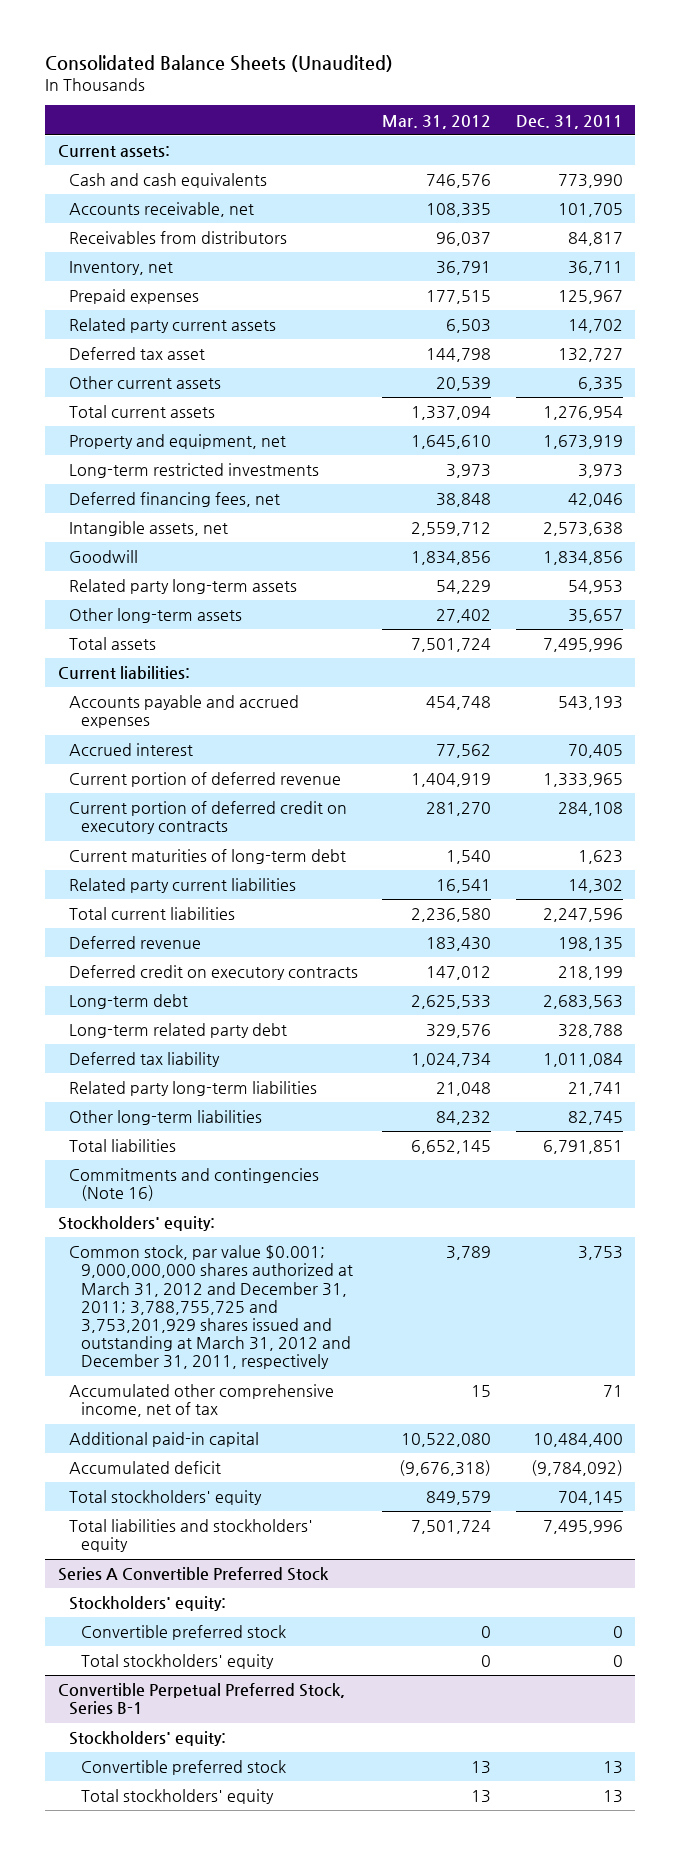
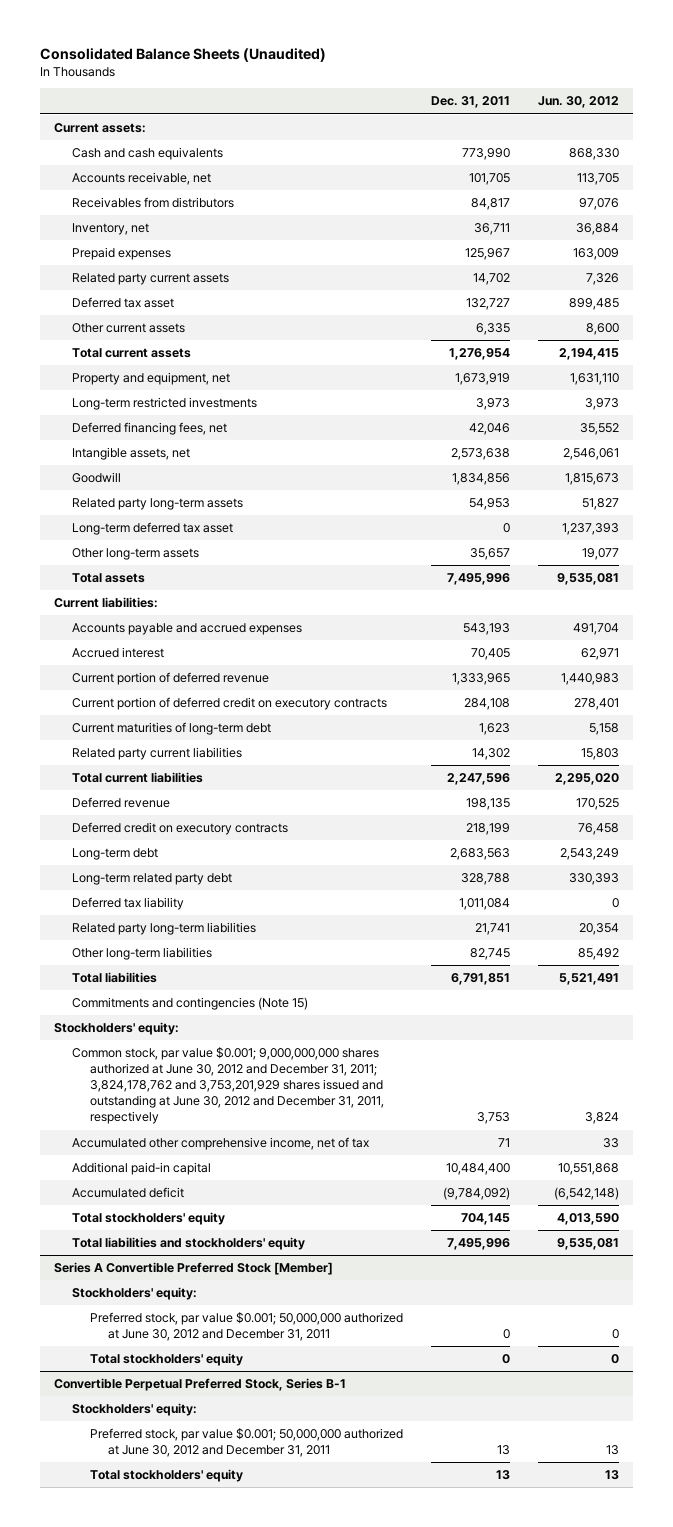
- | Mar. 31, 2012 | Dec. 31, 2011
+ | Dec. 31, 2011 | Jun. 30, 2012
+ Long-term deferred tax asset | 0 | 1,237,393
- Commitments and contingencies (Note 16)
+ Commitments and contingencies (Note 15)
- Common stock, par value $0.001; 9,000,000,000 shares authorized at March 31, 2012 and December 31, 2011; 3,788,755,725 and 3,753,201,929 shares issued and outstanding at March 31, 2012 and December 31, 2011, respectively | 3,789 | 3,753
+ Common stock, par value $0.001; 9,000,000,000 shares authorized at June 30, 2012 and December 31, 2011; 3,824,178,762 and 3,753,201,929 shares issued and outstanding at June 30, 2012 and December 31, 2011, respectively | 3,753 | 3,824
- Series A Convertible Preferred Stock
+ Series A Convertible Preferred Stock [Member]
- Convertible preferred stock | 0 | 0
+ Preferred stock, par value $0.001; 50,000,000 authorized at June 30, 2012 and December 31, 2011 | 0 | 0
@ Convertible Perpetual Preferred Stock, Series B-1
- Convertible preferred stock | 13 | 13
+ Preferred stock, par value $0.001; 50,000,000 authorized at June 30, 2012 and December 31, 2011 | 13 | 13

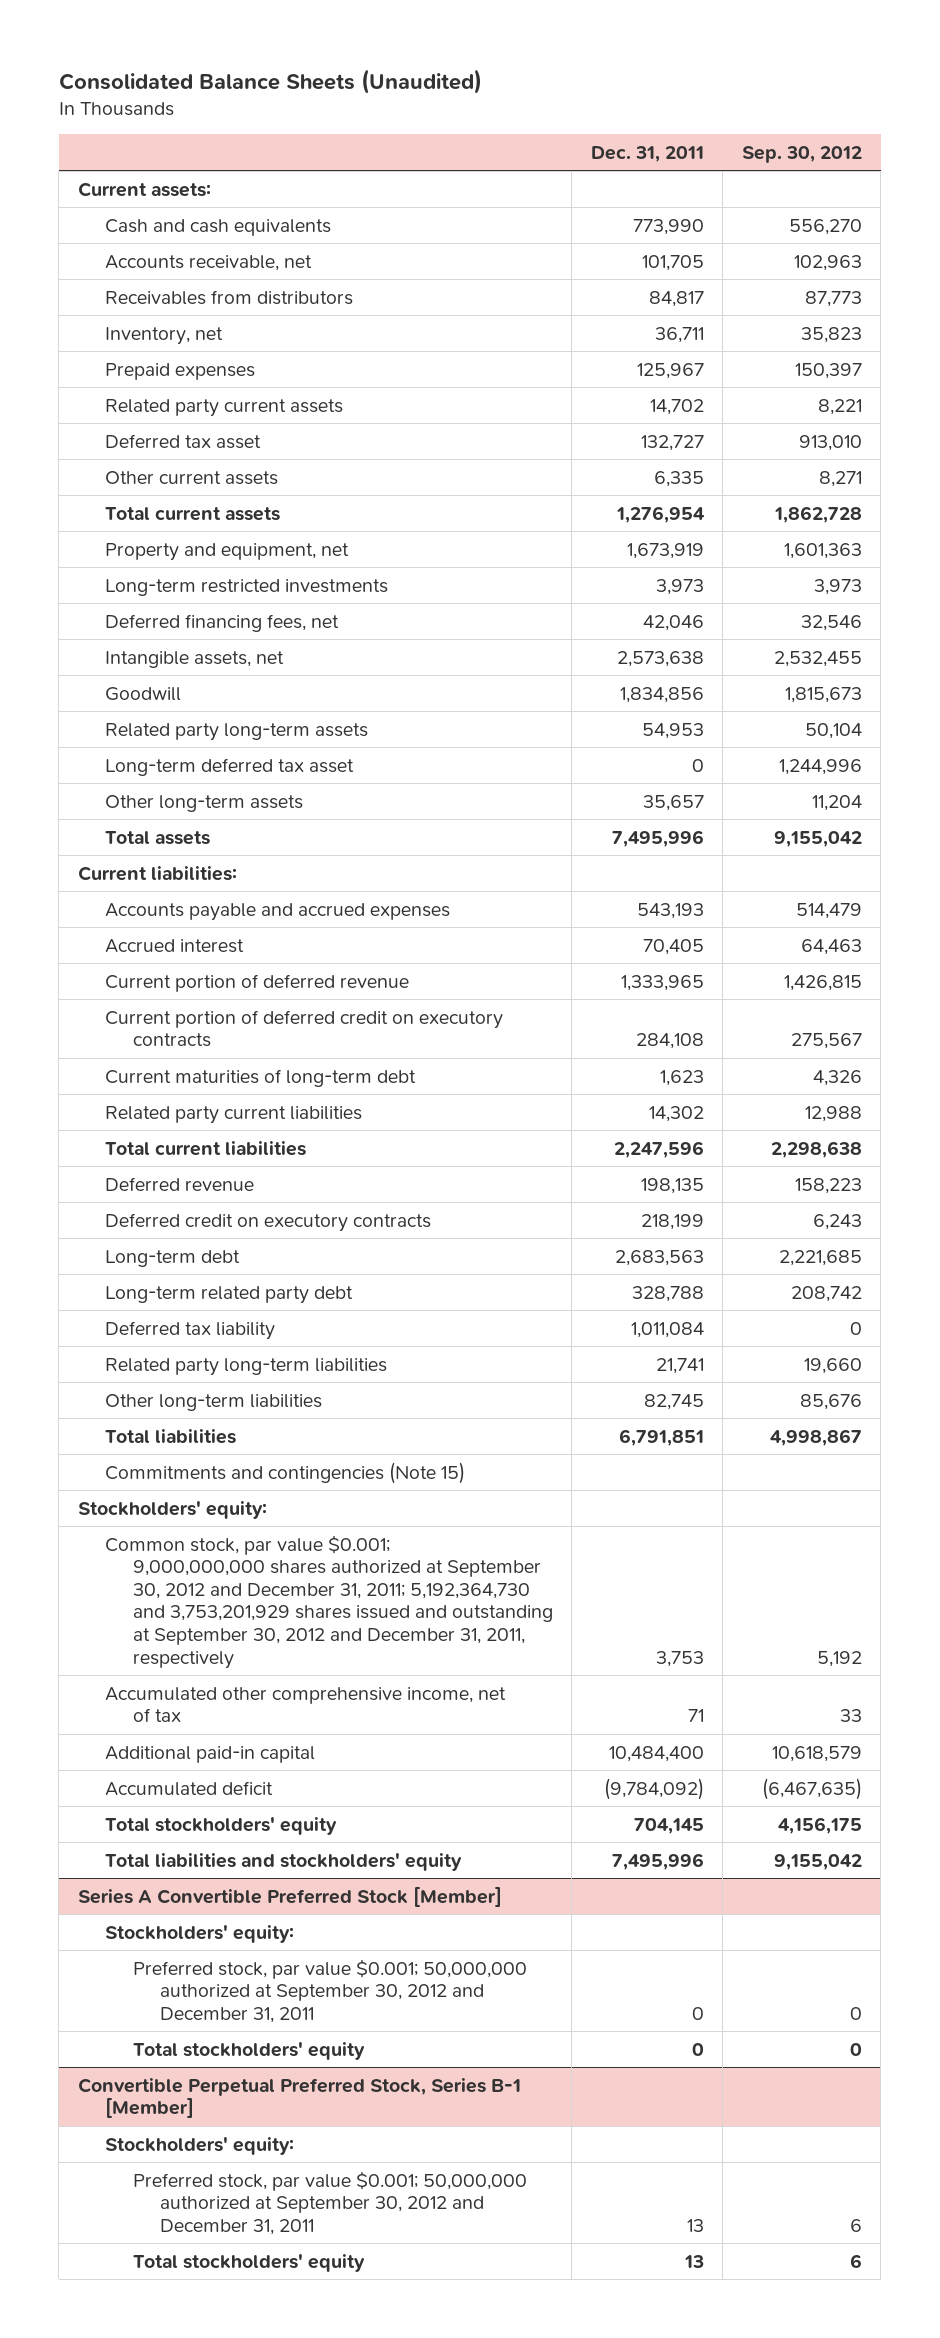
- | Dec. 31, 2011 | Jun. 30, 2012
+ | Dec. 31, 2011 | Sep. 30, 2012
- Common stock, par value $0.001; 9,000,000,000 shares authorized at June 30, 2012 and December 31, 2011; 3,824,178,762 and 3,753,201,929 shares issued and outstanding at June 30, 2012 and December 31, 2011, respectively | 3,753 | 3,824
+ Common stock, par value $0.001; 9,000,000,000 shares authorized at September 30, 2012 and December 31, 2011; 5,192,364,730 and 3,753,201,929 shares issued and outstanding at September 30, 2012 and December 31, 2011, respectively | 3,753 | 5,192
@ Series A Convertible Preferred Stock [Member]
- Preferred stock, par value $0.001; 50,000,000 authorized at June 30, 2012 and December 31, 2011 | 0 | 0
+ Preferred stock, par value $0.001; 50,000,000 authorized at September 30, 2012 and December 31, 2011 | 0 | 0
- Convertible Perpetual Preferred Stock, Series B-1
+ Convertible Perpetual Preferred Stock, Series B-1 [Member]
- Preferred stock, par value $0.001; 50,000,000 authorized at June 30, 2012 and December 31, 2011 | 13 | 13
+ Preferred stock, par value $0.001; 50,000,000 authorized at September 30, 2012 and December 31, 2011 | 13 | 6

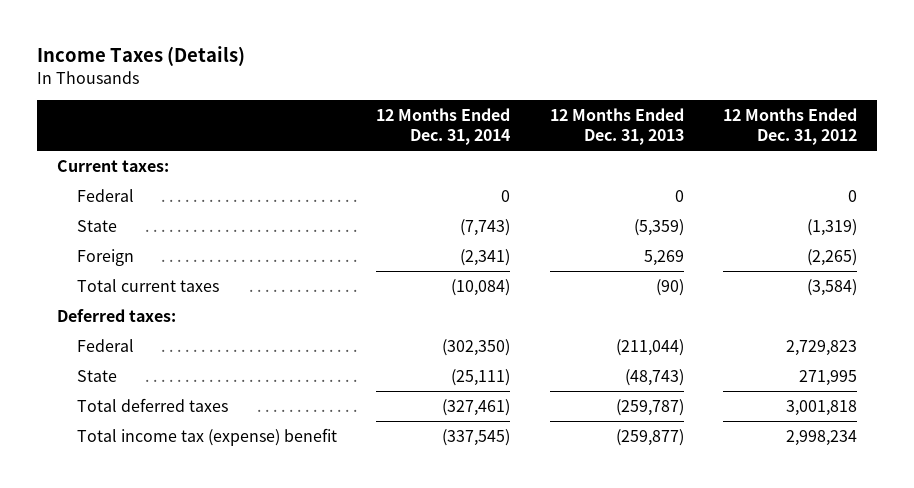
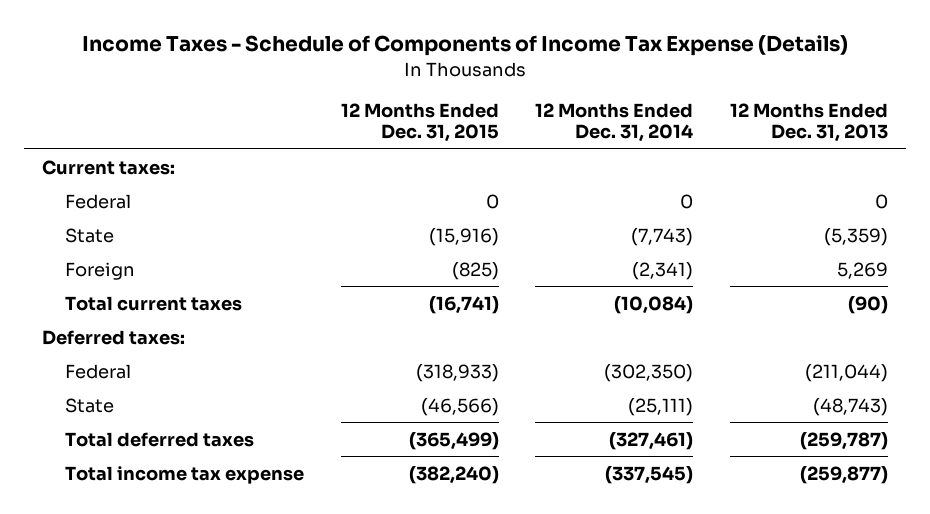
- Income Taxes (Details)
+ Income Taxes - Schedule of Components of Income Tax Expense (Details)
- | 12 Months Ended Dec. 31, 2014 | 12 Months Ended Dec. 31, 2013 | 12 Months Ended Dec. 31, 2012
+ | 12 Months Ended Dec. 31, 2015 | 12 Months Ended Dec. 31, 2014 | 12 Months Ended Dec. 31, 2013
- Total income tax (expense) benefit | (337,545) | (259,877) | 2,998,234
+ Total income tax expense | (382,240) | (337,545) | (259,877)

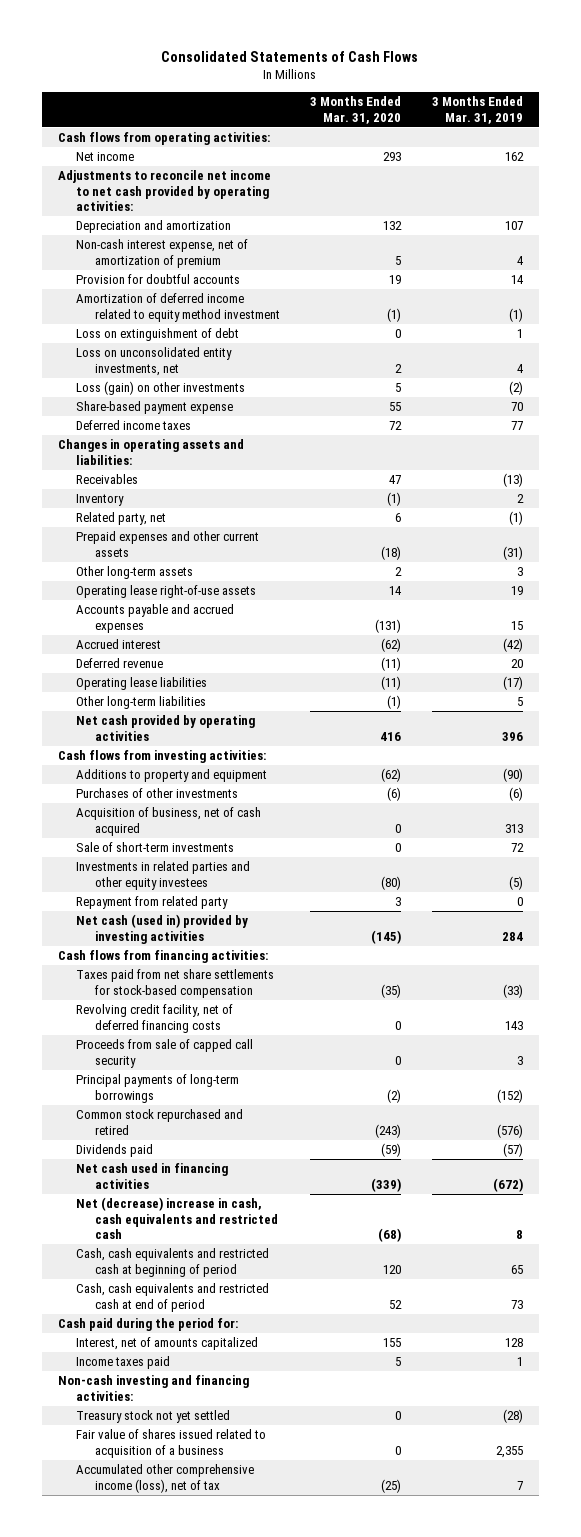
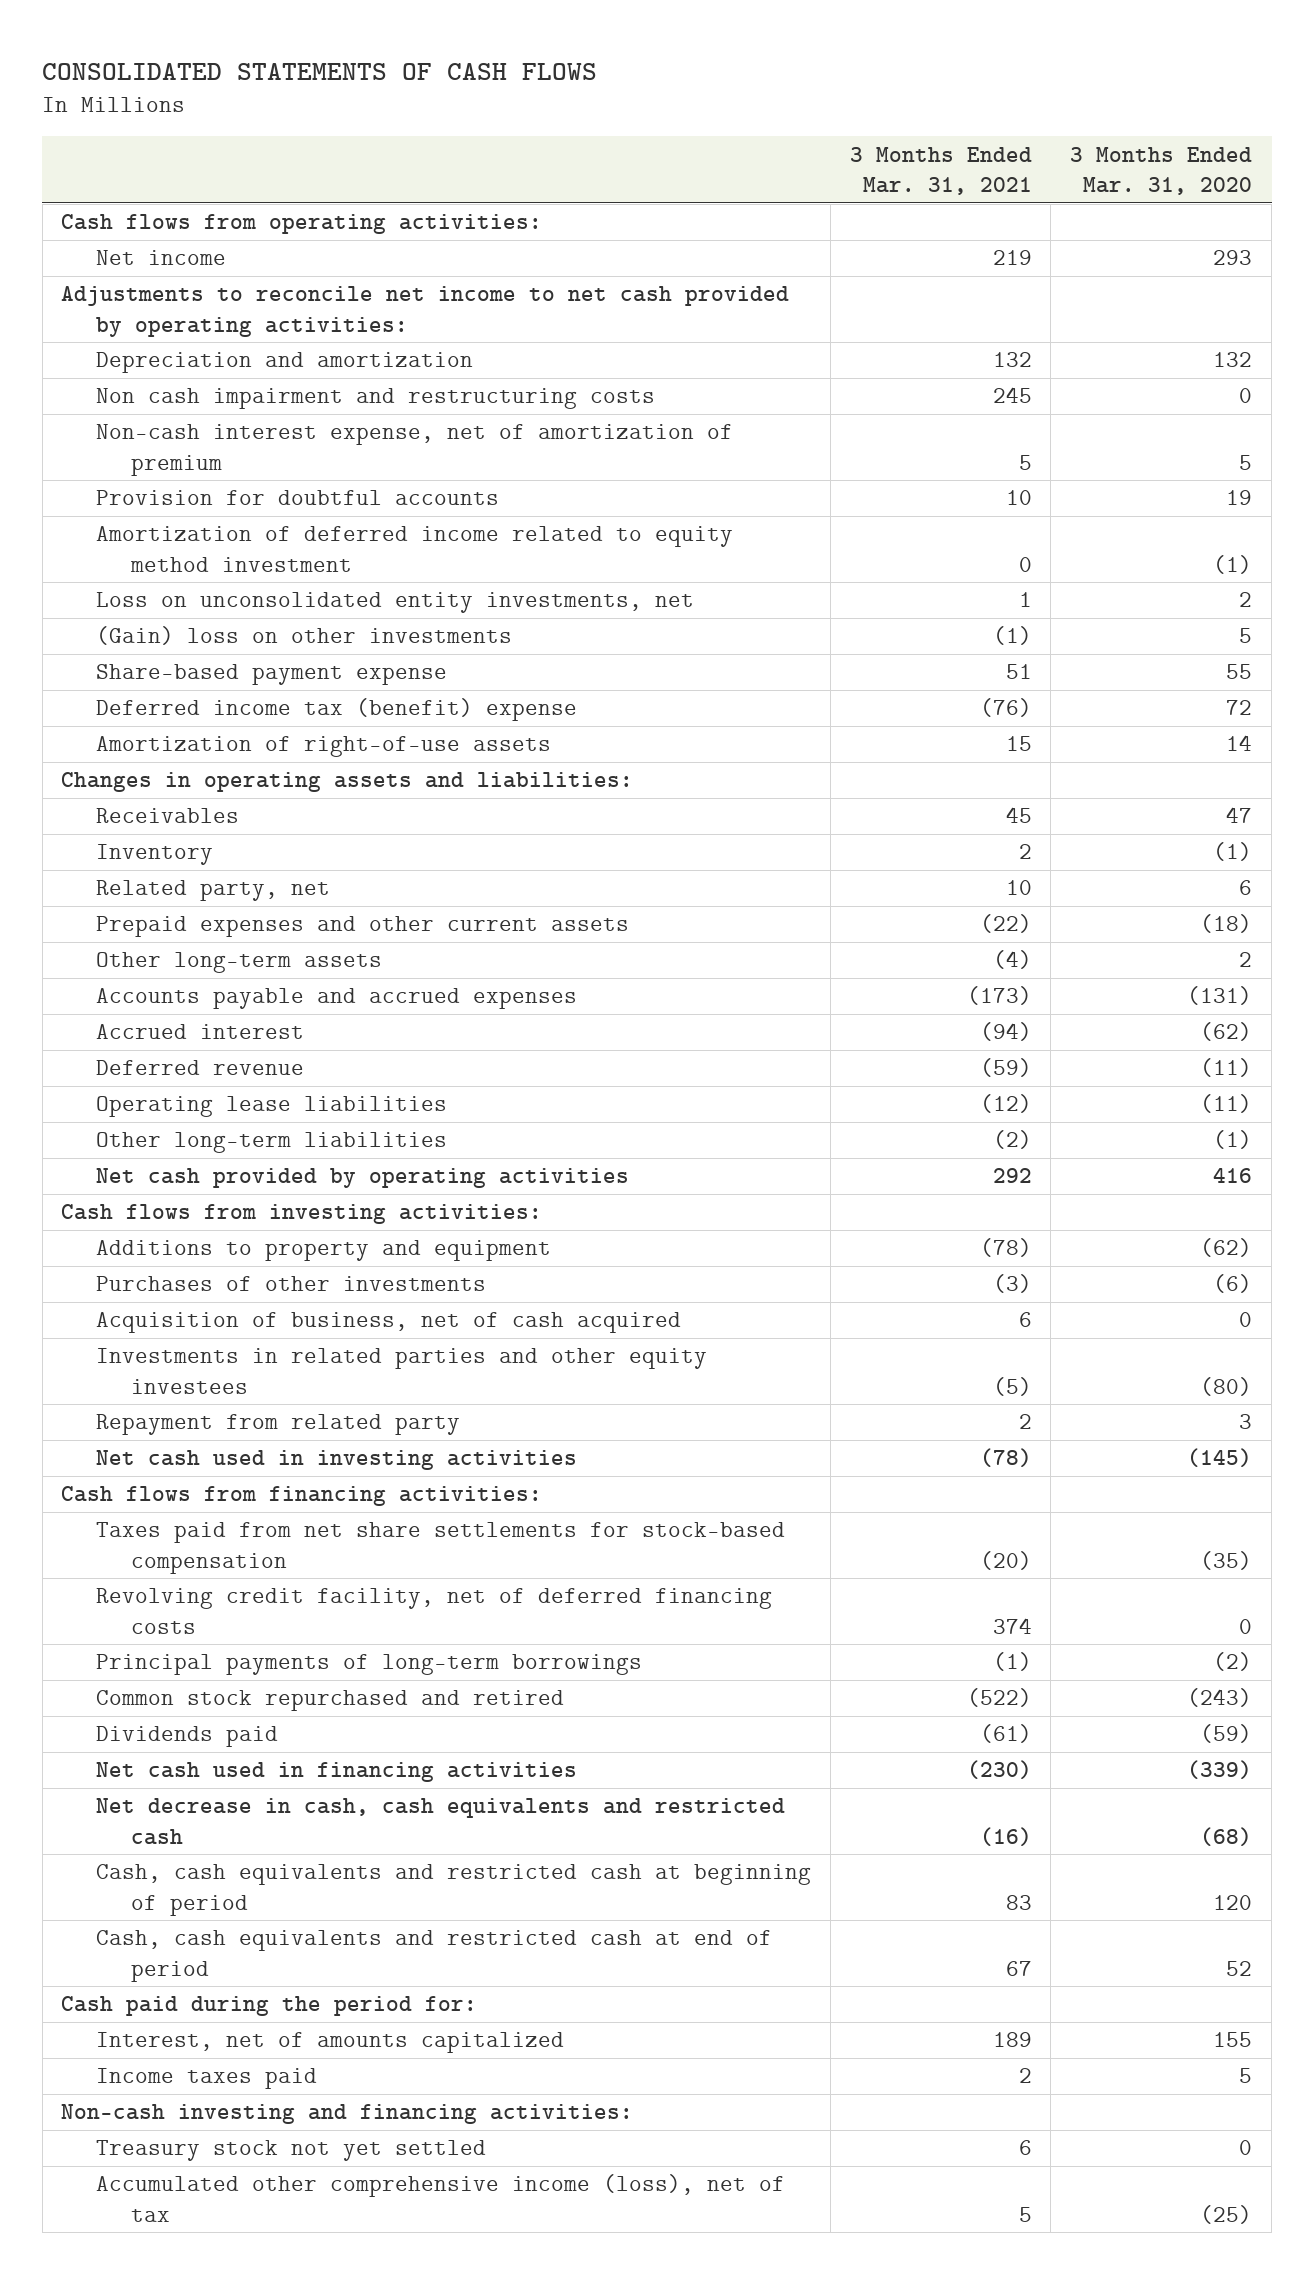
- Consolidated Statements of Cash Flows
+ CONSOLIDATED STATEMENTS OF CASH FLOWS
- | 3 Months Ended Mar. 31, 2020 | 3 Months Ended Mar. 31, 2019
+ | 3 Months Ended Mar. 31, 2021 | 3 Months Ended Mar. 31, 2020
+ Non cash impairment and restructuring costs | 245 | 0
- Loss on extinguishment of debt | 0 | 1
- Loss (gain) on other investments | 5 | (2)
+ (Gain) loss on other investments | (1) | 5
- Deferred income taxes | 72 | 77
+ Deferred income tax (benefit) expense | (76) | 72
+ Amortization of right-of-use assets | 15 | 14
- Operating lease right-of-use assets | 14 | 19
- Sale of short-term investments | 0 | 72
- Net cash (used in) provided by investing activities | (145) | 284
+ Net cash used in investing activities | (78) | (145)
- Proceeds from sale of capped call security | 0 | 3
- Net (decrease) increase in cash, cash equivalents and restricted cash | (68) | 8
+ Net decrease in cash, cash equivalents and restricted cash | (16) | (68)
- Fair value of shares issued related to acquisition of a business | 0 | 2,355

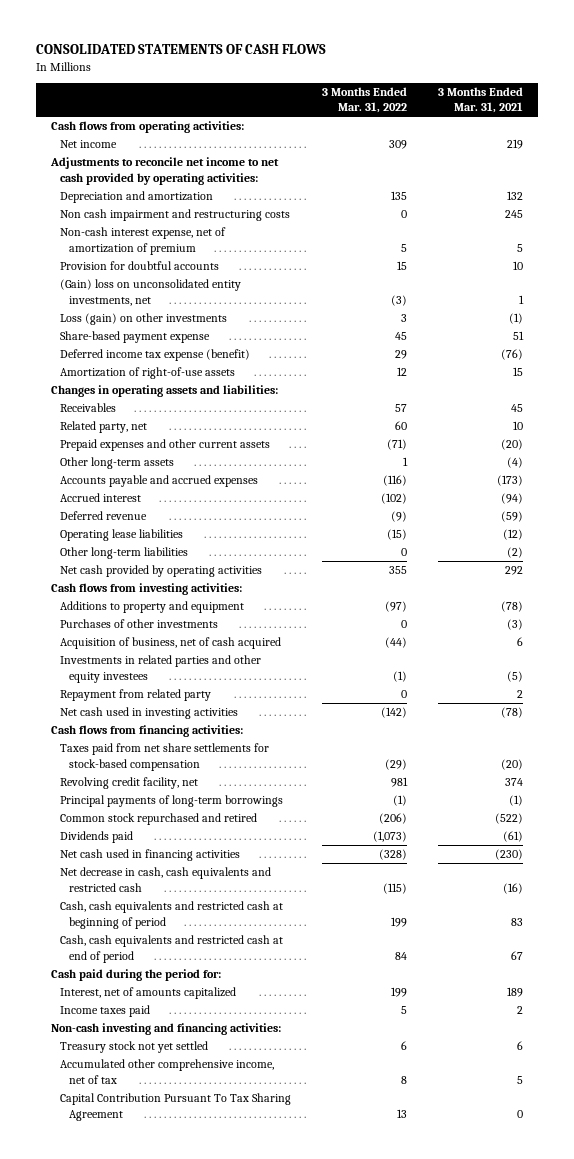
- | 3 Months Ended Mar. 31, 2021 | 3 Months Ended Mar. 31, 2020
+ | 3 Months Ended Mar. 31, 2022 | 3 Months Ended Mar. 31, 2021
- Amortization of deferred income related to equity method investment | 0 | (1)
- Loss on unconsolidated entity investments, net | 1 | 2
- (Gain) loss on other investments | (1) | 5
+ (Gain) loss on unconsolidated entity investments, net | (3) | 1
+ Loss (gain) on other investments | 3 | (1)
- Deferred income tax (benefit) expense | (76) | 72
+ Deferred income tax expense (benefit) | 29 | (76)
- Inventory | 2 | (1)
- Prepaid expenses and other current assets | (22) | (18)
+ Prepaid expenses and other current assets | (71) | (20)
- Revolving credit facility, net of deferred financing costs | 374 | 0
+ Revolving credit facility, net | 981 | 374
- Accumulated other comprehensive income (loss), net of tax | 5 | (25)
+ Accumulated other comprehensive income, net of tax | 8 | 5
+ Capital Contribution Pursuant To Tax Sharing Agreement | 13 | 0

